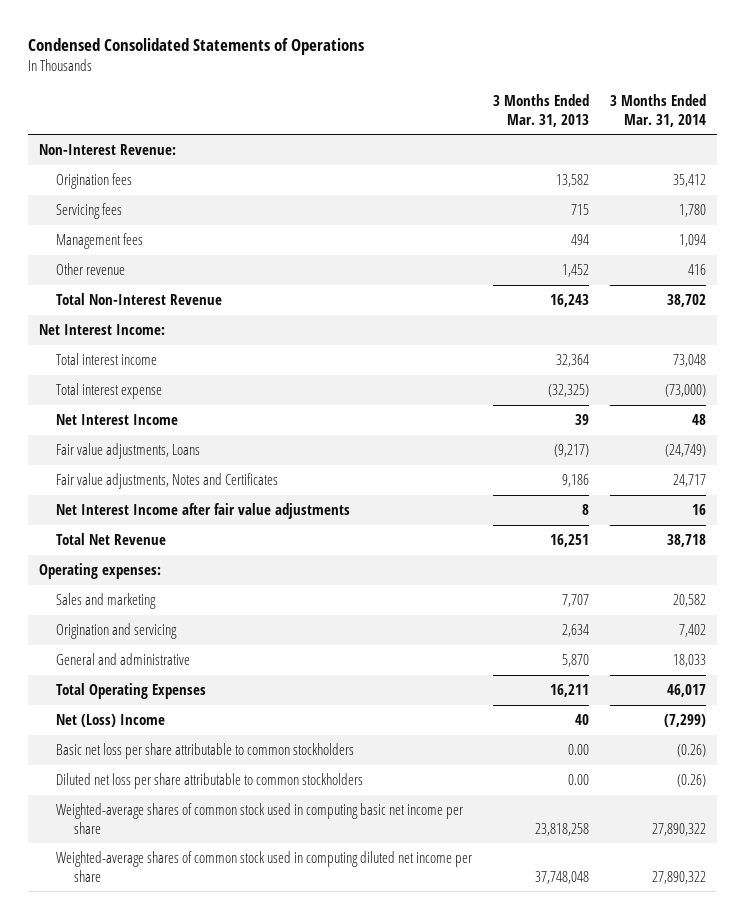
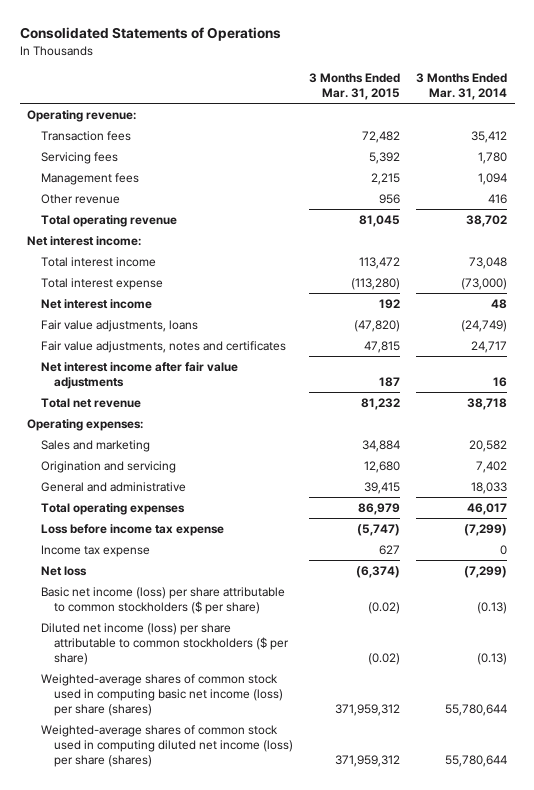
- Condensed Consolidated Statements of Operations
+ Consolidated Statements of Operations
- | 3 Months Ended Mar. 31, 2013 | 3 Months Ended Mar. 31, 2014
+ | 3 Months Ended Mar. 31, 2015 | 3 Months Ended Mar. 31, 2014
- Non-Interest Revenue:
- Origination fees | 13,582 | 35,412
+ Operating revenue:
+ Transaction fees | 72,482 | 35,412
- Total Non-Interest Revenue | 16,243 | 38,702
- Net Interest Income:
+ Total operating revenue | 81,045 | 38,702
+ Net interest income:
- Net Interest Income | 39 | 48
- Fair value adjustments, Loans | (9,217) | (24,749)
- Fair value adjustments, Notes and Certificates | 9,186 | 24,717
- Net Interest Income after fair value adjustments | 8 | 16
- Total Net Revenue | 16,251 | 38,718
+ Net interest income | 192 | 48
+ Fair value adjustments, loans | (47,820) | (24,749)
+ Fair value adjustments, notes and certificates | 47,815 | 24,717
+ Net interest income after fair value adjustments | 187 | 16
+ Total net revenue | 81,232 | 38,718
- Total Operating Expenses | 16,211 | 46,017
- Net (Loss) Income | 40 | (7,299)
- Basic net loss per share attributable to common stockholders | 0.00 | (0.26)
- Diluted net loss per share attributable to common stockholders | 0.00 | (0.26)
- Weighted-average shares of common stock used in computing basic net income per share | 23,818,258 | 27,890,322
- Weighted-average shares of common stock used in computing diluted net income per share | 37,748,048 | 27,890,322
+ Total operating expenses | 86,979 | 46,017
+ Loss before income tax expense | (5,747) | (7,299)
+ Income tax expense | 627 | 0
+ Net loss | (6,374) | (7,299)
+ Basic net income (loss) per share attributable to common stockholders ($ per share) | (0.02) | (0.13)
+ Diluted net income (loss) per share attributable to common stockholders ($ per share) | (0.02) | (0.13)
+ Weighted-average shares of common stock used in computing basic net income (loss) per share (shares) | 371,959,312 | 55,780,644
+ Weighted-average shares of common stock used in computing diluted net income (loss) per share (shares) | 371,959,312 | 55,780,644

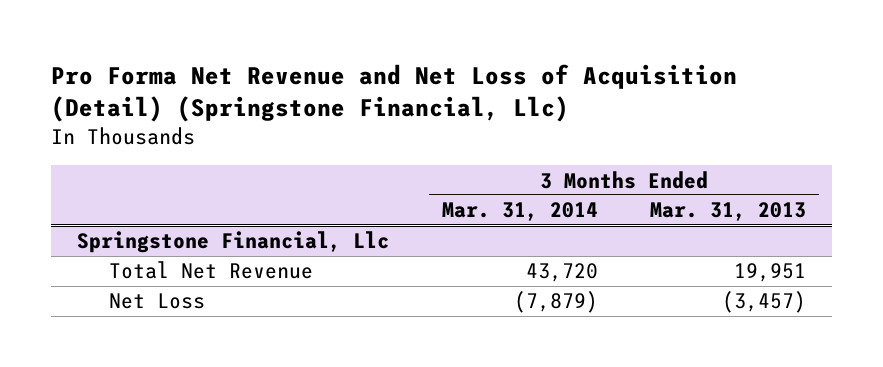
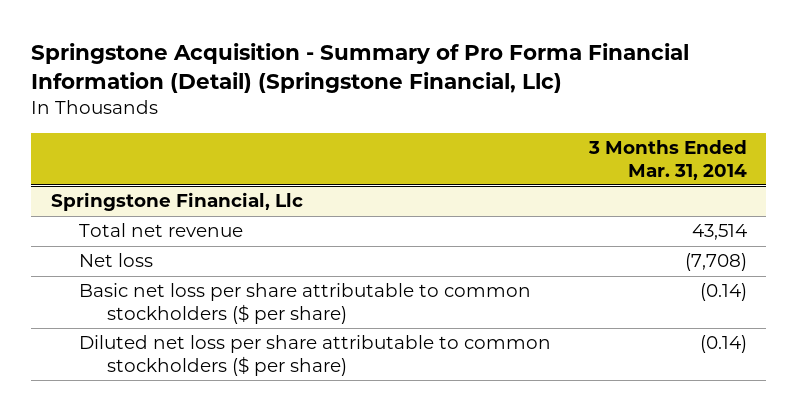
- Pro Forma Net Revenue and Net Loss of Acquisition (Detail) (Springstone Financial, Llc)
+ Springstone Acquisition - Summary of Pro Forma Financial Information (Detail) (Springstone Financial, Llc)
- | 3 Months Ended Mar. 31, 2014 | 3 Months Ended Mar. 31, 2013
+ | 3 Months Ended Mar. 31, 2014
@ Springstone Financial, Llc
- Total Net Revenue | 43,720 | 19,951
- Net Loss | (7,879) | (3,457)
+ Total net revenue | 43,514
+ Net loss | (7,708)
+ Basic net loss per share attributable to common stockholders ($ per share) | (0.14)
+ Diluted net loss per share attributable to common stockholders ($ per share) | (0.14)

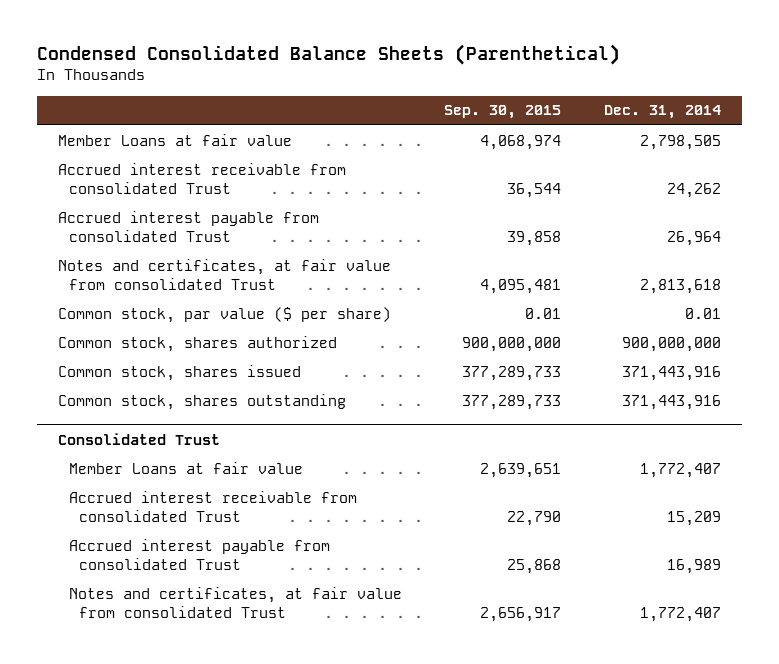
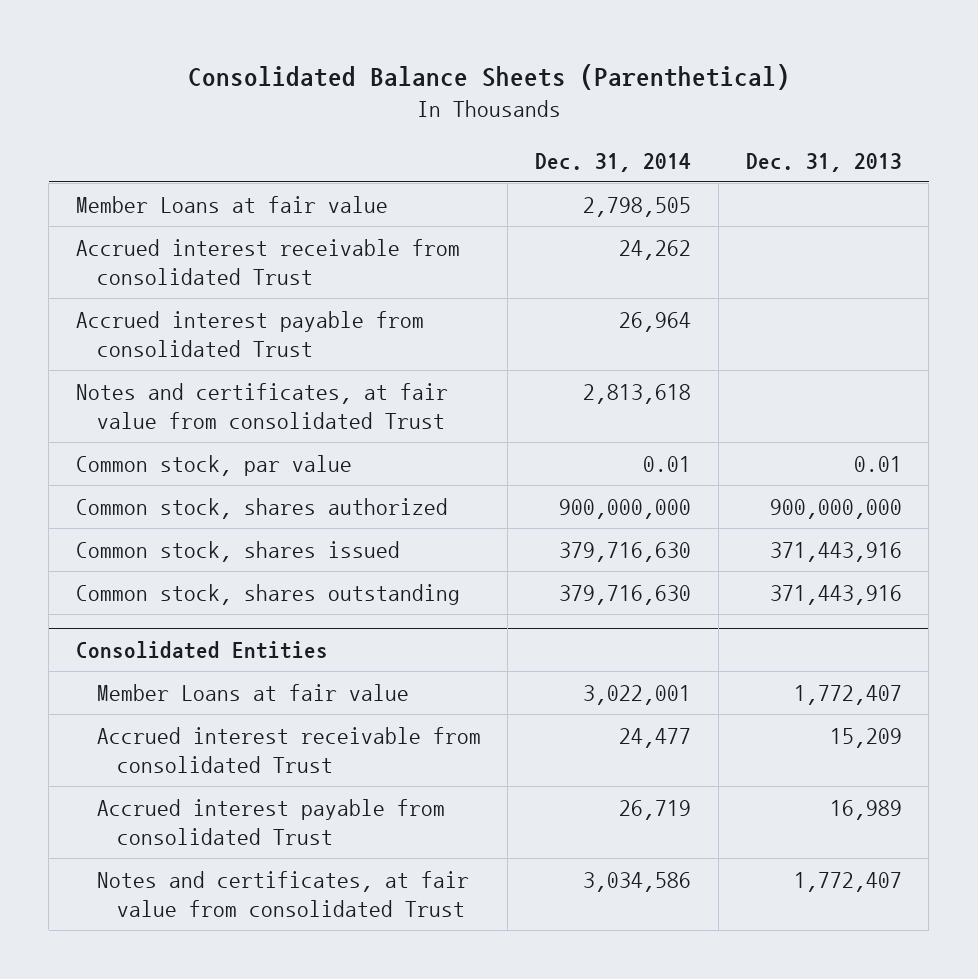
- Condensed Consolidated Balance Sheets (Parenthetical)
+ Consolidated Balance Sheets (Parenthetical)
- | Sep. 30, 2015 | Dec. 31, 2014
+ | Dec. 31, 2014 | Dec. 31, 2013
- Common stock, par value ($ per share) | 0.01 | 0.01
+ Common stock, par value | 0.01 | 0.01
- Common stock, shares issued | 377,289,733 | 371,443,916
- Common stock, shares outstanding | 377,289,733 | 371,443,916
- Consolidated Trust
- Member Loans at fair value | 2,639,651 | 1,772,407
- Accrued interest receivable from consolidated Trust | 22,790 | 15,209
- Accrued interest payable from consolidated Trust | 25,868 | 16,989
- Notes and certificates, at fair value from consolidated Trust | 2,656,917 | 1,772,407
+ Common stock, shares issued | 379,716,630 | 371,443,916
+ Common stock, shares outstanding | 379,716,630 | 371,443,916
+ Consolidated Entities
+ Member Loans at fair value | 3,022,001 | 1,772,407
+ Accrued interest receivable from consolidated Trust | 24,477 | 15,209
+ Accrued interest payable from consolidated Trust | 26,719 | 16,989
+ Notes and certificates, at fair value from consolidated Trust | 3,034,586 | 1,772,407

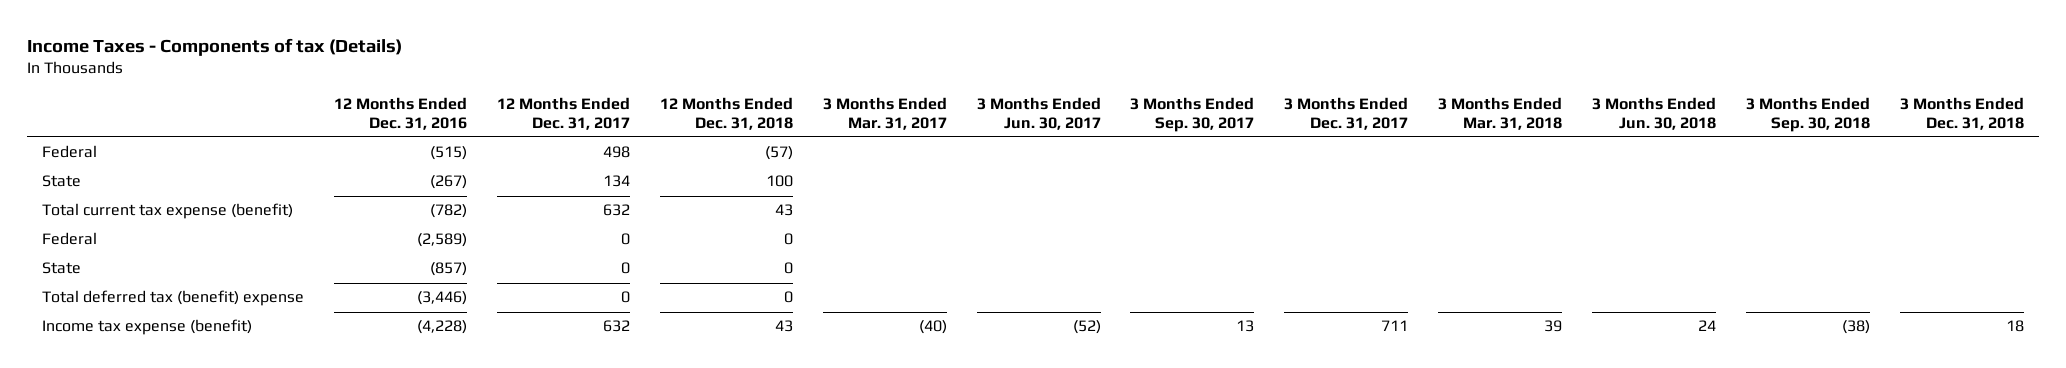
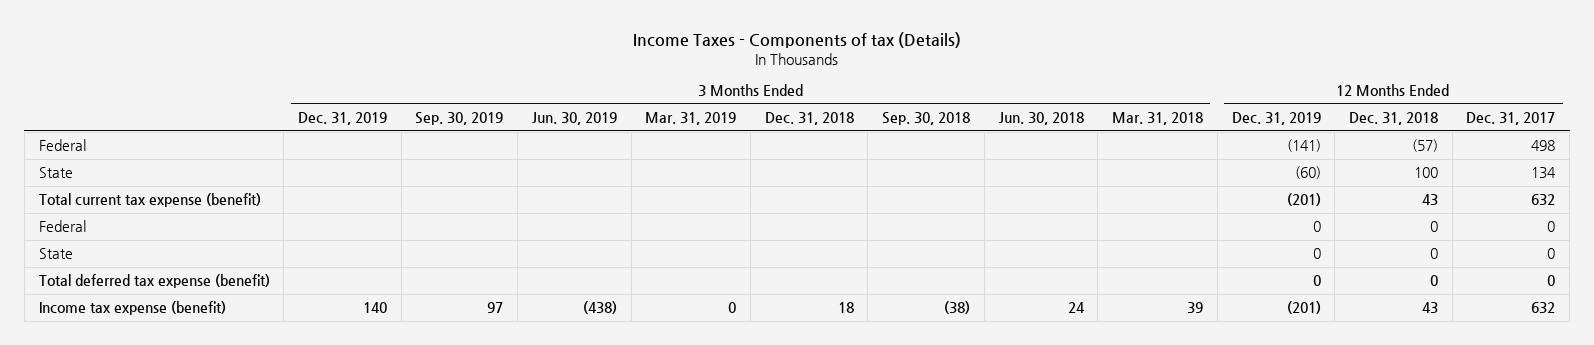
- | 12 Months Ended Dec. 31, 2016 | 12 Months Ended Dec. 31, 2017 | 12 Months Ended Dec. 31, 2018 | 3 Months Ended Mar. 31, 2017 | 3 Months Ended Jun. 30, 2017 | 3 Months Ended Sep. 30, 2017 | 3 Months Ended Dec. 31, 2017 | 3 Months Ended Mar. 31, 2018 | 3 Months Ended Jun. 30, 2018 | 3 Months Ended Sep. 30, 2018 | 3 Months Ended Dec. 31, 2018
+ | 3 Months Ended Dec. 31, 2019 | 3 Months Ended Sep. 30, 2019 | 3 Months Ended Jun. 30, 2019 | 3 Months Ended Mar. 31, 2019 | 3 Months Ended Dec. 31, 2018 | 3 Months Ended Sep. 30, 2018 | 3 Months Ended Jun. 30, 2018 | 3 Months Ended Mar. 31, 2018 | 12 Months Ended Dec. 31, 2019 | 12 Months Ended Dec. 31, 2018 | 12 Months Ended Dec. 31, 2017
- Total deferred tax (benefit) expense | (3,446) | 0 | 0 | | | | | | | |
+ Total deferred tax expense (benefit) | | | | | | | | | 0 | 0 | 0

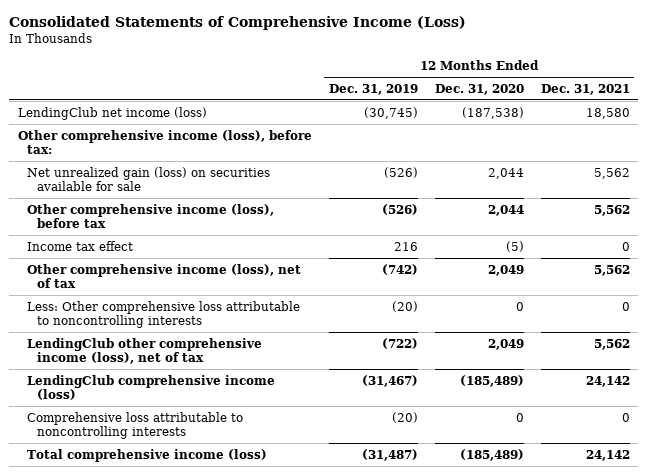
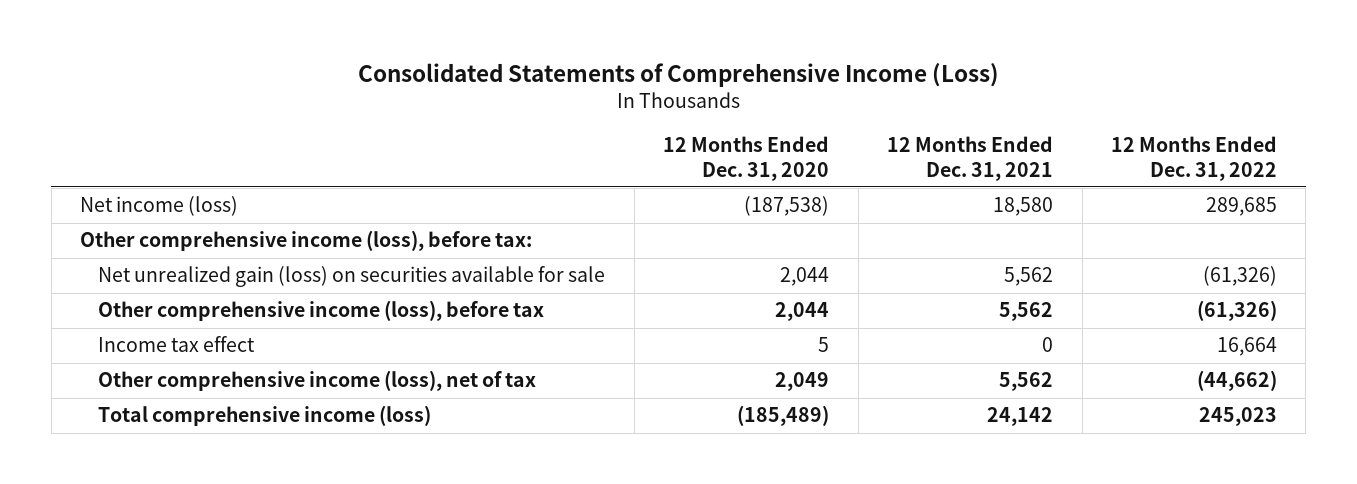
- | 12 Months Ended Dec. 31, 2019 | 12 Months Ended Dec. 31, 2020 | 12 Months Ended Dec. 31, 2021
+ | 12 Months Ended Dec. 31, 2020 | 12 Months Ended Dec. 31, 2021 | 12 Months Ended Dec. 31, 2022
- LendingClub net income (loss) | (30,745) | (187,538) | 18,580
+ Net income (loss) | (187,538) | 18,580 | 289,685
- Income tax effect | 216 | (5) | 0
+ Income tax effect | 5 | 0 | 16,664
- Less: Other comprehensive loss attributable to noncontrolling interests | (20) | 0 | 0
- LendingClub other comprehensive income (loss), net of tax | (722) | 2,049 | 5,562
- LendingClub comprehensive income (loss) | (31,467) | (185,489) | 24,142
- Comprehensive loss attributable to noncontrolling interests | (20) | 0 | 0

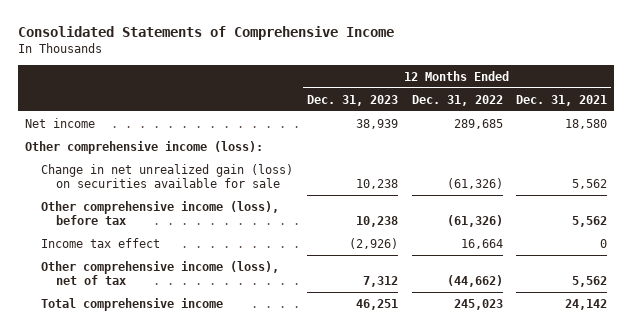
- Consolidated Statements of Comprehensive Income (Loss)
+ Consolidated Statements of Comprehensive Income
- | 12 Months Ended Dec. 31, 2020 | 12 Months Ended Dec. 31, 2021 | 12 Months Ended Dec. 31, 2022
+ | 12 Months Ended Dec. 31, 2023 | 12 Months Ended Dec. 31, 2022 | 12 Months Ended Dec. 31, 2021
- Net income (loss) | (187,538) | 18,580 | 289,685
- Other comprehensive income (loss), before tax:
- Net unrealized gain (loss) on securities available for sale | 2,044 | 5,562 | (61,326)
+ Net income | 38,939 | 289,685 | 18,580
+ Other comprehensive income (loss):
+ Change in net unrealized gain (loss) on securities available for sale | 10,238 | (61,326) | 5,562
- Total comprehensive income (loss) | (185,489) | 24,142 | 245,023
+ Total comprehensive income | 46,251 | 245,023 | 24,142

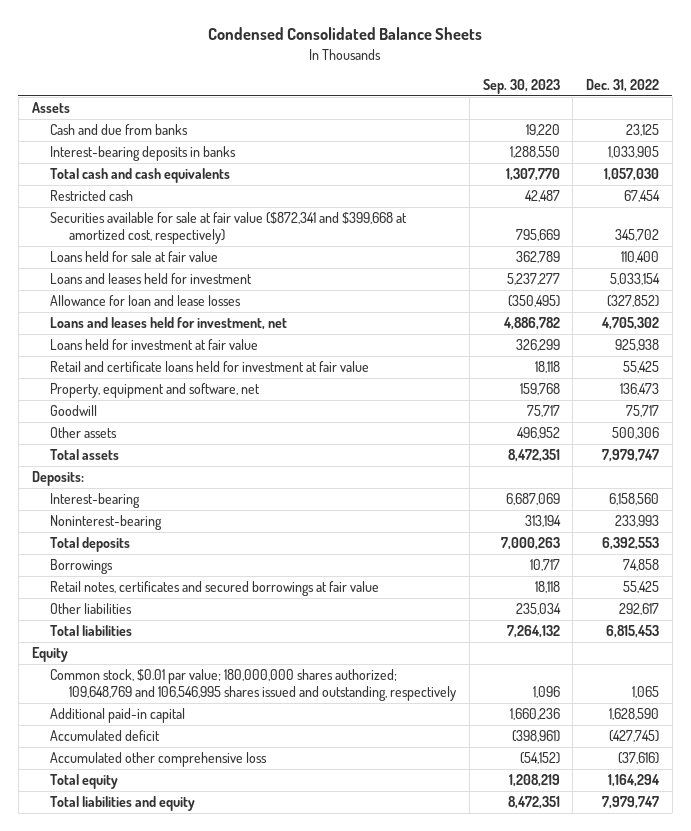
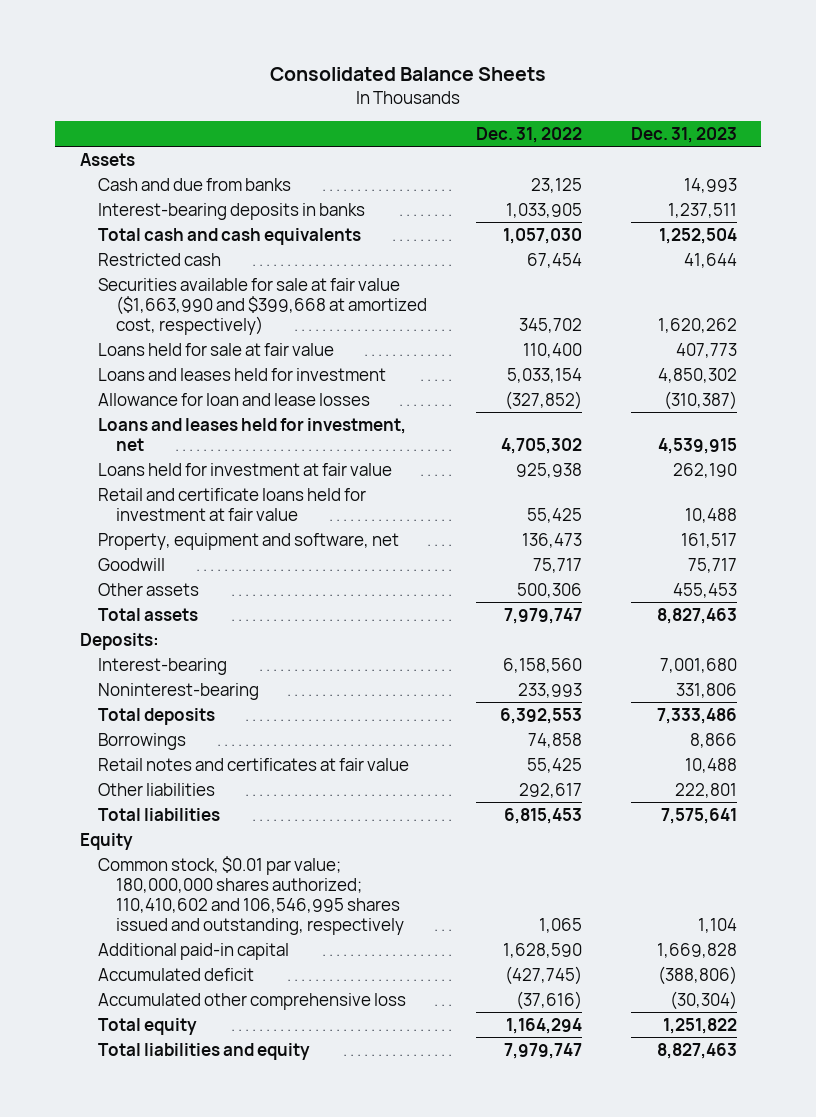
- Condensed Consolidated Balance Sheets
+ Consolidated Balance Sheets
- | Sep. 30, 2023 | Dec. 31, 2022
+ | Dec. 31, 2022 | Dec. 31, 2023
- Securities available for sale at fair value ($872,341 and $399,668 at amortized cost, respectively) | 795,669 | 345,702
+ Securities available for sale at fair value ($1,663,990 and $399,668 at amortized cost, respectively) | 345,702 | 1,620,262
- Retail notes, certificates and secured borrowings at fair value | 18,118 | 55,425
+ Retail notes and certificates at fair value | 55,425 | 10,488
- Common stock, $0.01 par value; 180,000,000 shares authorized; 109,648,769 and 106,546,995 shares issued and outstanding, respectively | 1,096 | 1,065
+ Common stock, $0.01 par value; 180,000,000 shares authorized; 110,410,602 and 106,546,995 shares issued and outstanding, respectively | 1,065 | 1,104

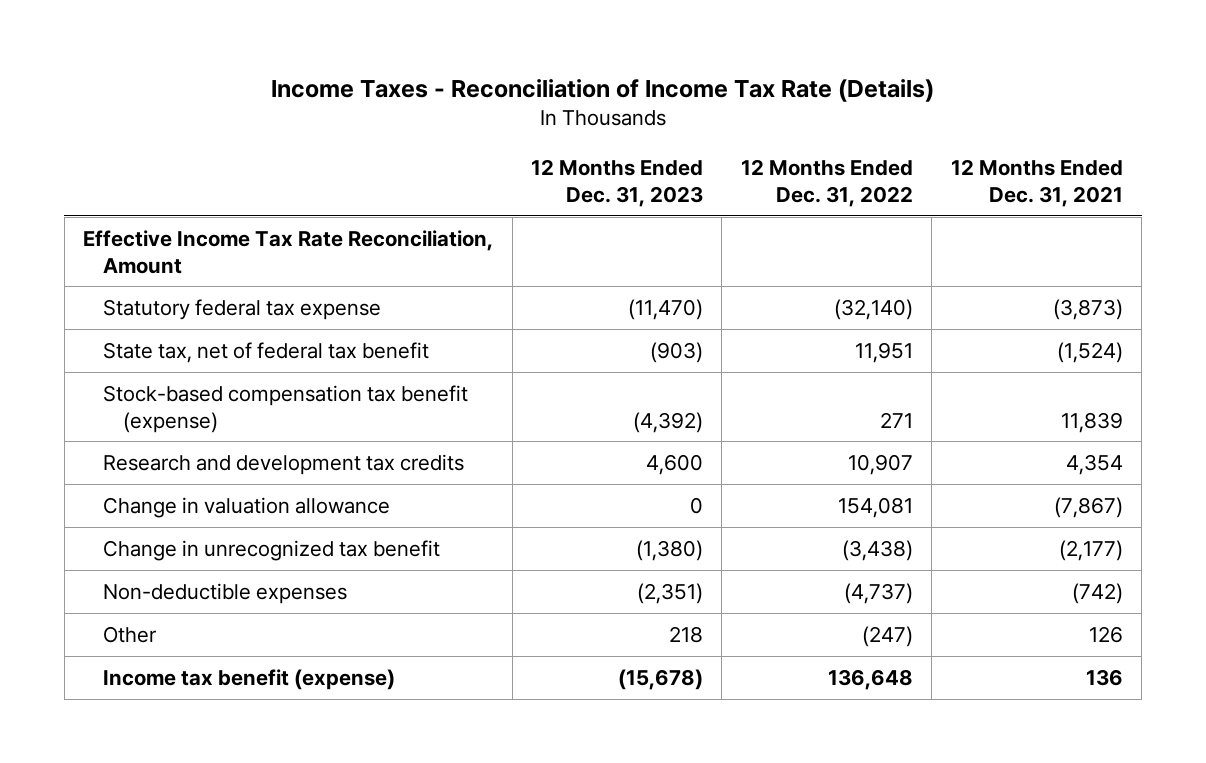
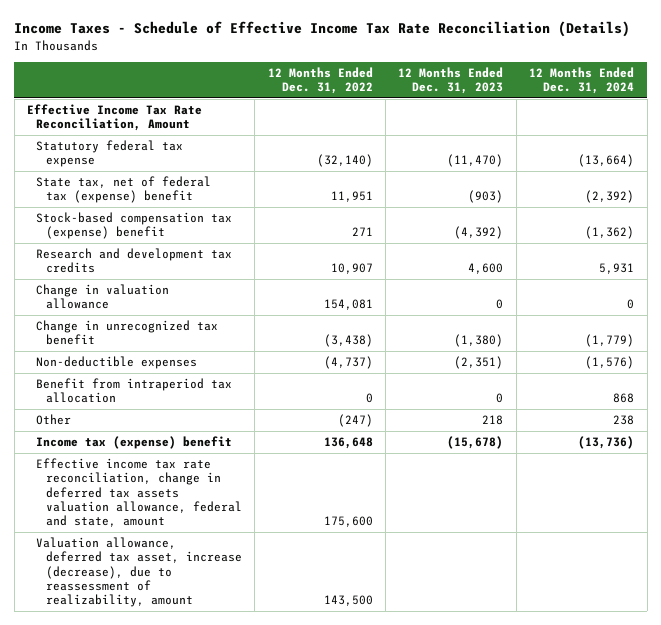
- Income Taxes - Reconciliation of Income Tax Rate (Details)
+ Income Taxes - Schedule of Effective Income Tax Rate Reconciliation (Details)
- | 12 Months Ended Dec. 31, 2023 | 12 Months Ended Dec. 31, 2022 | 12 Months Ended Dec. 31, 2021
+ | 12 Months Ended Dec. 31, 2022 | 12 Months Ended Dec. 31, 2023 | 12 Months Ended Dec. 31, 2024
- State tax, net of federal tax benefit | (903) | 11,951 | (1,524)
- Stock-based compensation tax benefit (expense) | (4,392) | 271 | 11,839
+ State tax, net of federal tax (expense) benefit | 11,951 | (903) | (2,392)
+ Stock-based compensation tax (expense) benefit | 271 | (4,392) | (1,362)
+ Benefit from intraperiod tax allocation | 0 | 0 | 868
- Income tax benefit (expense) | (15,678) | 136,648 | 136
+ Income tax (expense) benefit | 136,648 | (15,678) | (13,736)
+ Effective income tax rate reconciliation, change in deferred tax assets valuation allowance, federal and state, amount | 175,600 | |
+ Valuation allowance, deferred tax asset, increase (decrease), due to reassessment of realizability, amount | 143,500 | |

